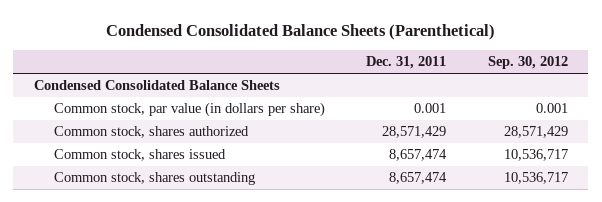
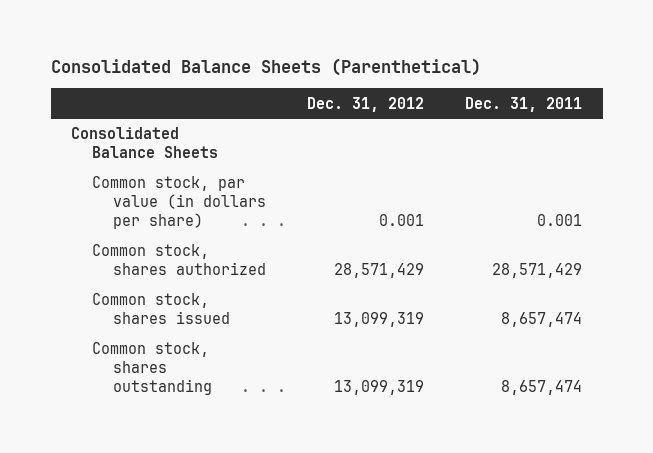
- Condensed Consolidated Balance Sheets (Parenthetical)
+ Consolidated Balance Sheets (Parenthetical)
- | Dec. 31, 2011 | Sep. 30, 2012
+ | Dec. 31, 2012 | Dec. 31, 2011
- Condensed Consolidated Balance Sheets
+ Consolidated Balance Sheets

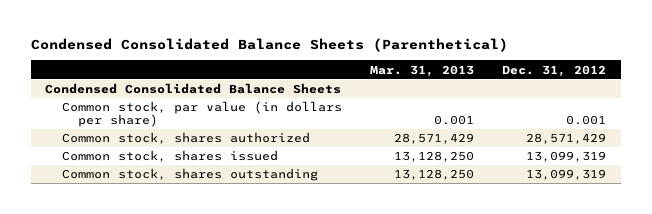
- Consolidated Balance Sheets (Parenthetical)
+ Condensed Consolidated Balance Sheets (Parenthetical)
- | Dec. 31, 2012 | Dec. 31, 2011
+ | Mar. 31, 2013 | Dec. 31, 2012
- Consolidated Balance Sheets
+ Condensed Consolidated Balance Sheets

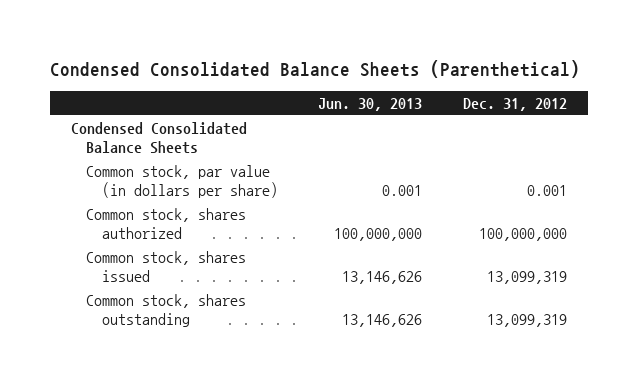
- | Mar. 31, 2013 | Dec. 31, 2012
+ | Jun. 30, 2013 | Dec. 31, 2012
- Common stock, shares authorized | 28,571,429 | 28,571,429
+ Common stock, shares authorized | 100,000,000 | 100,000,000

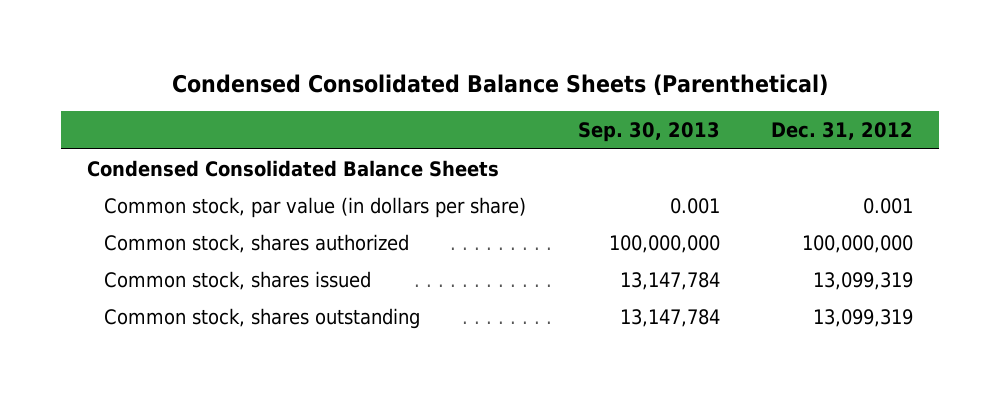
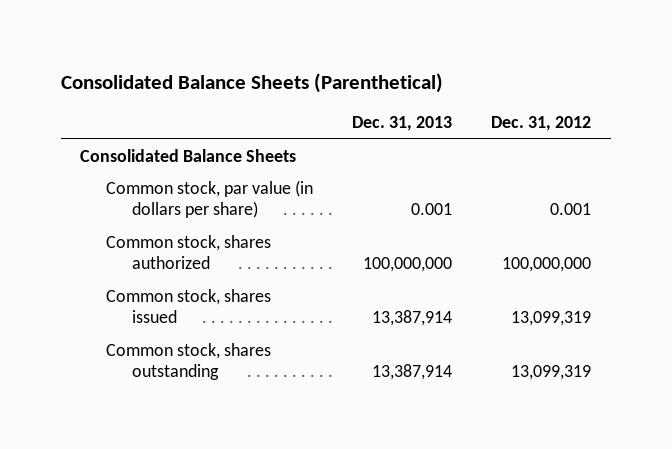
- Condensed Consolidated Balance Sheets (Parenthetical)
+ Consolidated Balance Sheets (Parenthetical)
- | Sep. 30, 2013 | Dec. 31, 2012
+ | Dec. 31, 2013 | Dec. 31, 2012
- Condensed Consolidated Balance Sheets
+ Consolidated Balance Sheets

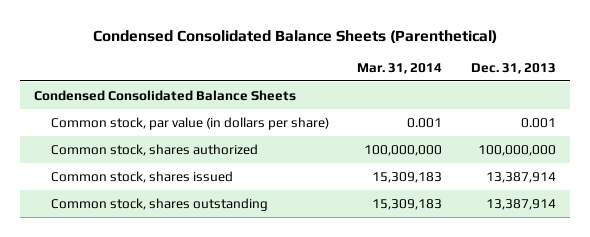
- Consolidated Balance Sheets (Parenthetical)
+ Condensed Consolidated Balance Sheets (Parenthetical)
- | Dec. 31, 2013 | Dec. 31, 2012
+ | Mar. 31, 2014 | Dec. 31, 2013
- Consolidated Balance Sheets
+ Condensed Consolidated Balance Sheets

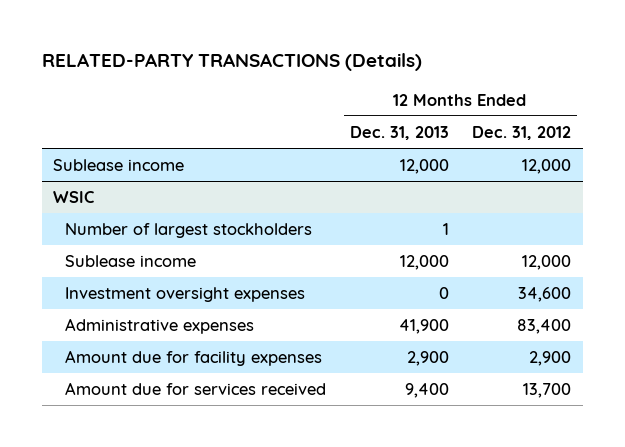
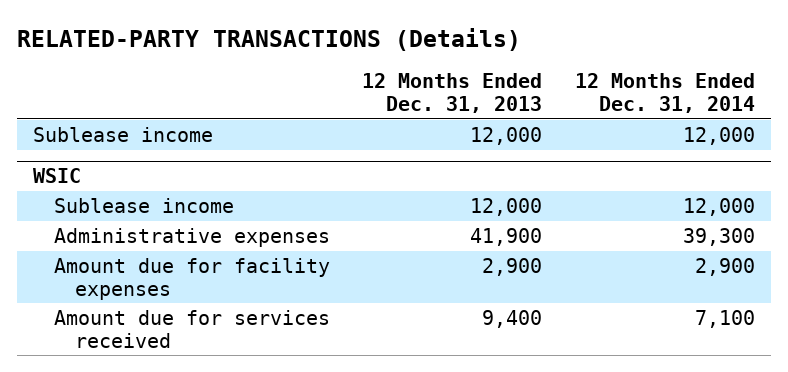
- | 12 Months Ended Dec. 31, 2013 | 12 Months Ended Dec. 31, 2012
+ | 12 Months Ended Dec. 31, 2013 | 12 Months Ended Dec. 31, 2014
@ WSIC
- Number of largest stockholders | 1 |
- Investment oversight expenses | 0 | 34,600

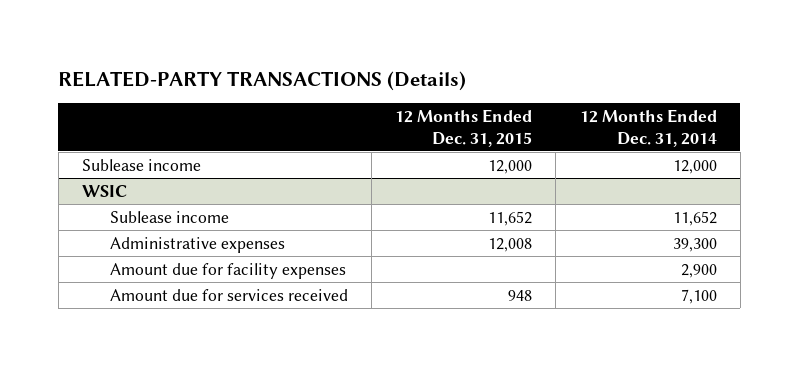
- | 12 Months Ended Dec. 31, 2013 | 12 Months Ended Dec. 31, 2014
+ | 12 Months Ended Dec. 31, 2015 | 12 Months Ended Dec. 31, 2014
@ WSIC
- Sublease income | 12,000 | 12,000
+ Sublease income | 11,652 | 11,652

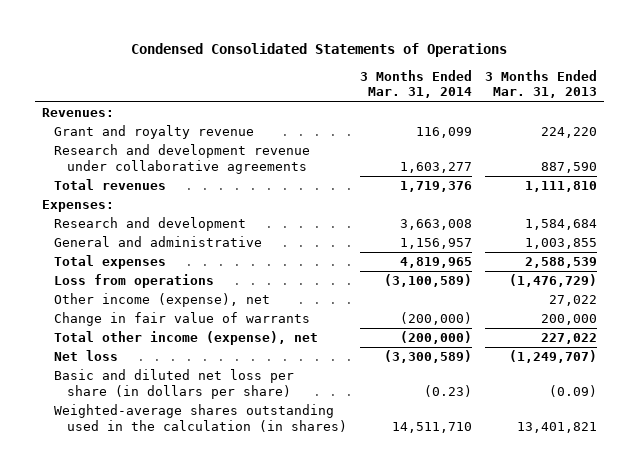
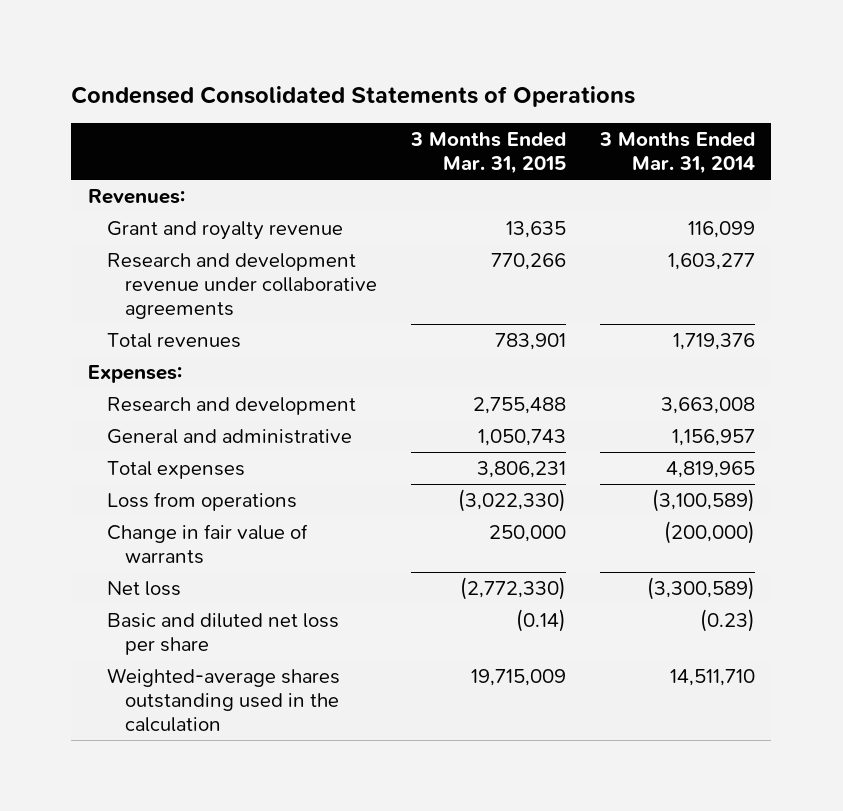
- | 3 Months Ended Mar. 31, 2014 | 3 Months Ended Mar. 31, 2013
+ | 3 Months Ended Mar. 31, 2015 | 3 Months Ended Mar. 31, 2014
- Other income (expense), net | | 27,022
- Total other income (expense), net | (200,000) | 227,022
- Basic and diluted net loss per share (in dollars per share) | (0.23) | (0.09)
- Weighted-average shares outstanding used in the calculation (in shares) | 14,511,710 | 13,401,821
+ Basic and diluted net loss per share | (0.14) | (0.23)
+ Weighted-average shares outstanding used in the calculation | 19,715,009 | 14,511,710

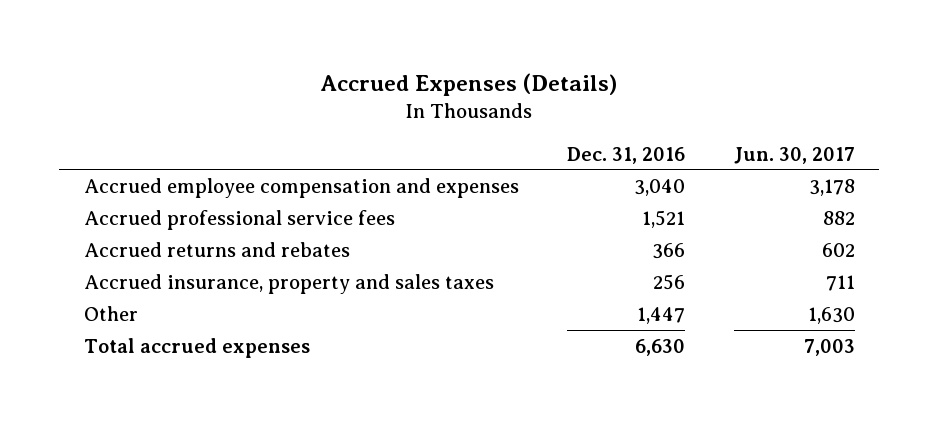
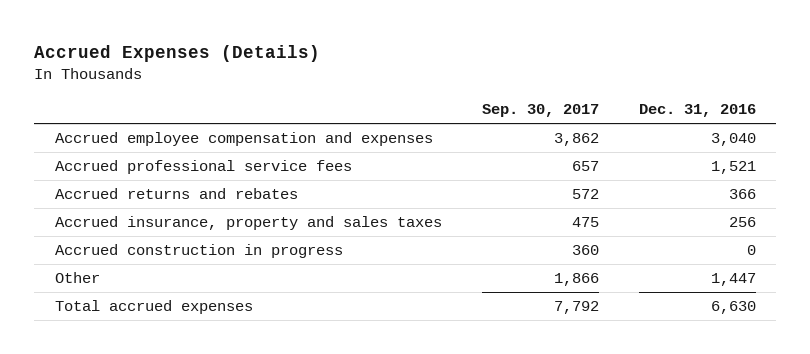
- | Dec. 31, 2016 | Jun. 30, 2017
+ | Sep. 30, 2017 | Dec. 31, 2016
+ Accrued construction in progress | 360 | 0

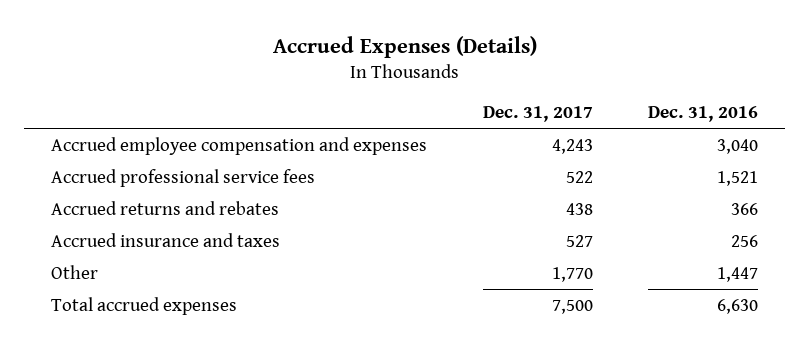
- | Sep. 30, 2017 | Dec. 31, 2016
+ | Dec. 31, 2017 | Dec. 31, 2016
- Accrued insurance, property and sales taxes | 475 | 256
- Accrued construction in progress | 360 | 0
+ Accrued insurance and taxes | 527 | 256

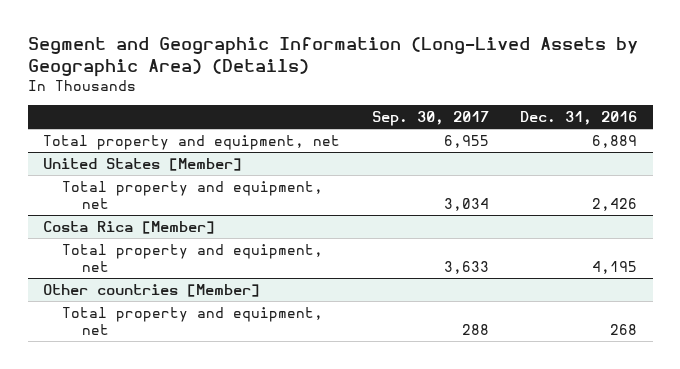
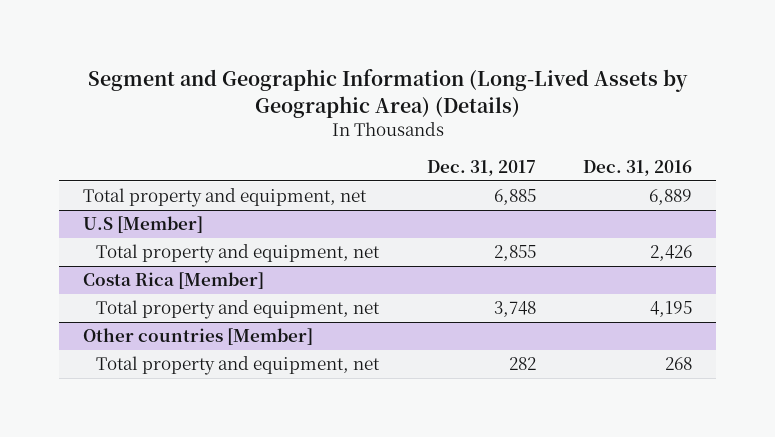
- | Sep. 30, 2017 | Dec. 31, 2016
+ | Dec. 31, 2017 | Dec. 31, 2016
- United States [Member]
+ U.S [Member]

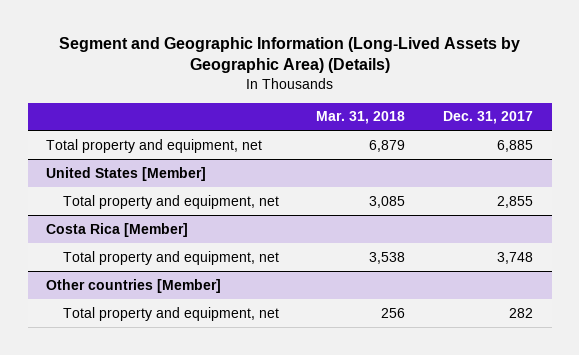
- | Dec. 31, 2017 | Dec. 31, 2016
+ | Mar. 31, 2018 | Dec. 31, 2017
- U.S [Member]
+ United States [Member]

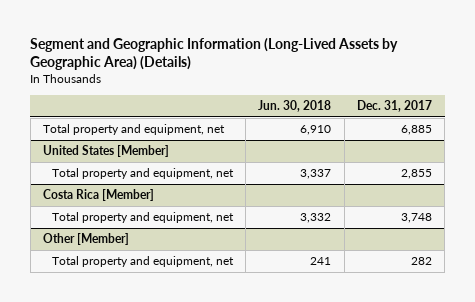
- | Mar. 31, 2018 | Dec. 31, 2017
+ | Jun. 30, 2018 | Dec. 31, 2017
- Other countries [Member]
+ Other [Member]

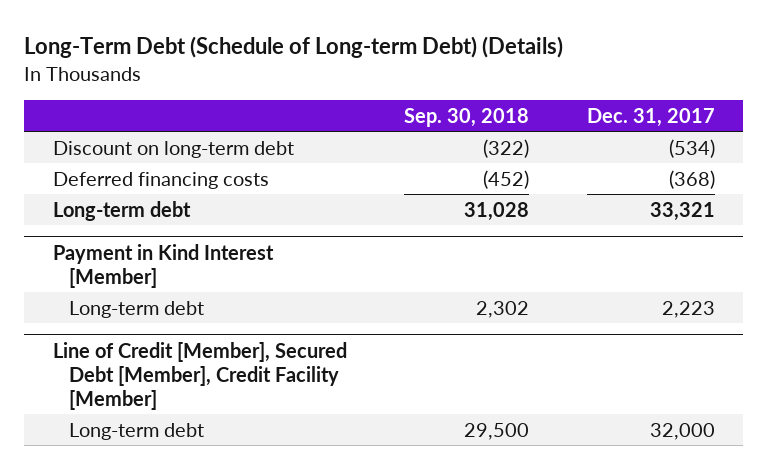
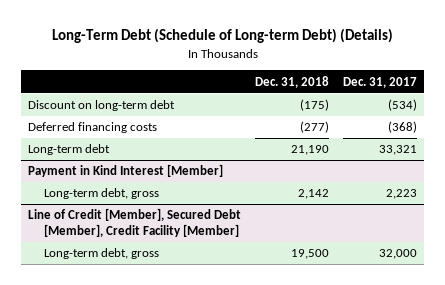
- | Sep. 30, 2018 | Dec. 31, 2017
+ | Dec. 31, 2018 | Dec. 31, 2017
@ Payment in Kind Interest [Member]
- Long-term debt | 2,302 | 2,223
+ Long-term debt, gross | 2,142 | 2,223
@ Line of Credit [Member], Secured Debt [Member], Credit Facility [Member]
- Long-term debt | 29,500 | 32,000
+ Long-term debt, gross | 19,500 | 32,000

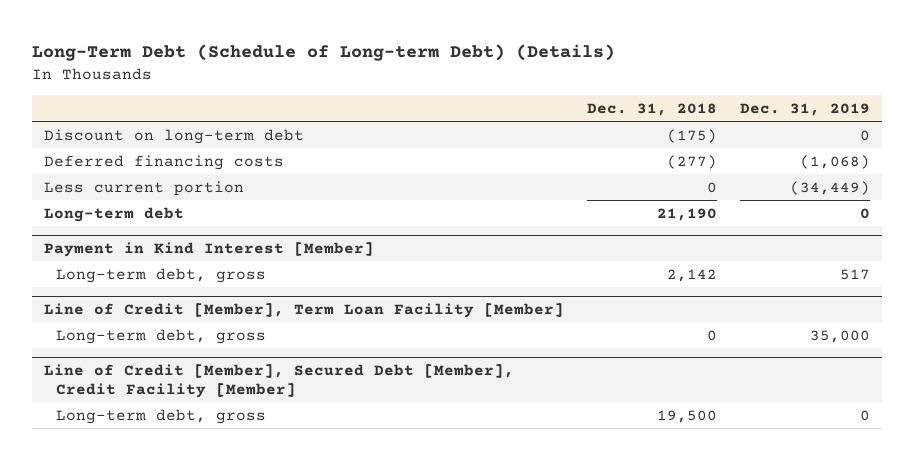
- | Dec. 31, 2018 | Dec. 31, 2017
+ | Dec. 31, 2018 | Dec. 31, 2019
+ Less current portion | 0 | (34,449)
+ Line of Credit [Member], Term Loan Facility [Member]
+ Long-term debt, gross | 0 | 35,000

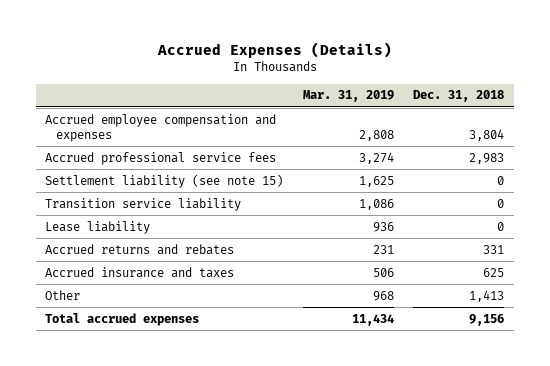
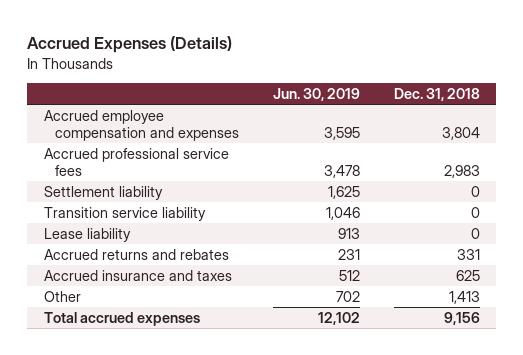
- | Mar. 31, 2019 | Dec. 31, 2018
+ | Jun. 30, 2019 | Dec. 31, 2018
- Settlement liability (see note 15) | 1,625 | 0
+ Settlement liability | 1,625 | 0

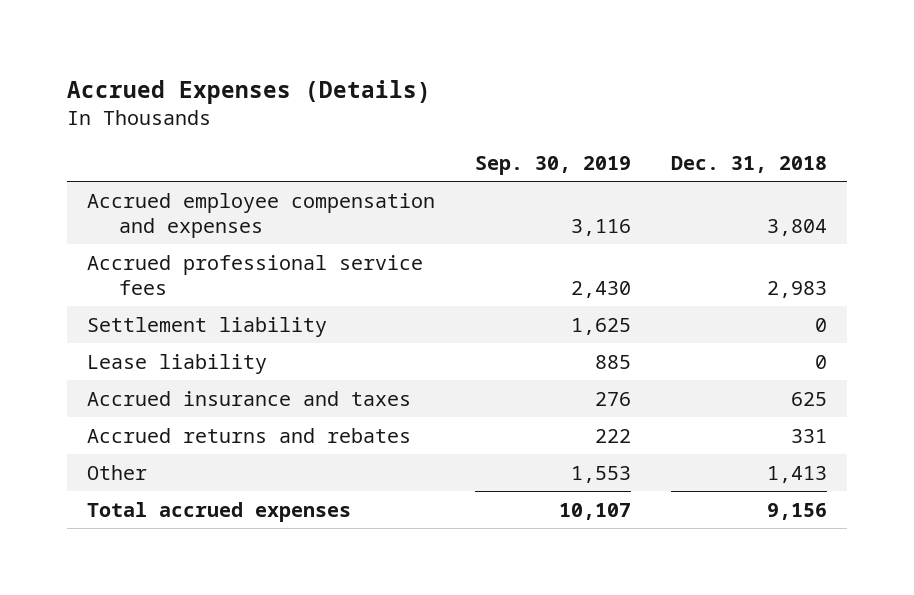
- | Jun. 30, 2019 | Dec. 31, 2018
+ | Sep. 30, 2019 | Dec. 31, 2018
- Transition service liability | 1,046 | 0
moved down: Accrued returns and rebates | 222 | 331

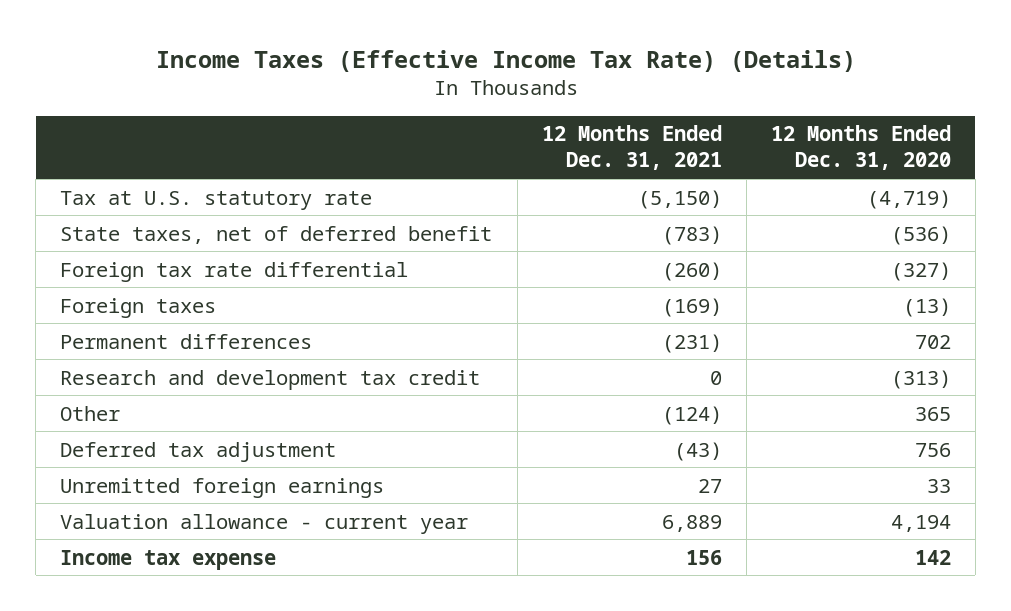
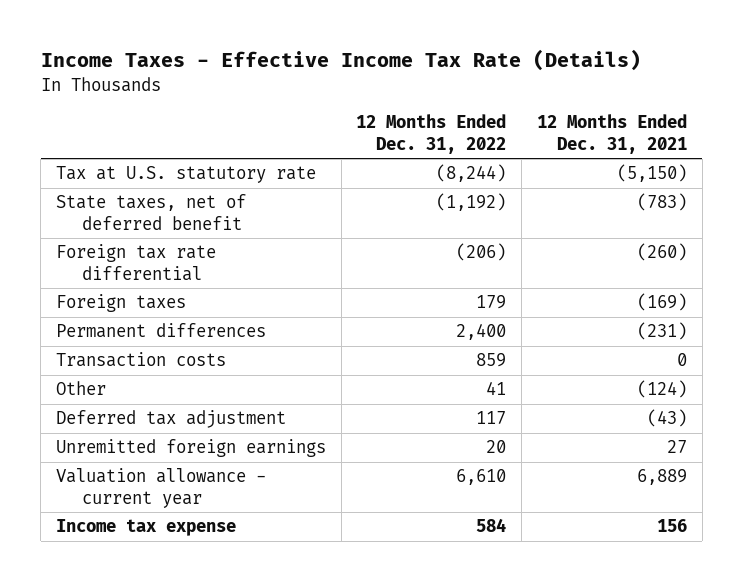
- Income Taxes (Effective Income Tax Rate) (Details)
+ Income Taxes - Effective Income Tax Rate (Details)
- | 12 Months Ended Dec. 31, 2021 | 12 Months Ended Dec. 31, 2020
+ | 12 Months Ended Dec. 31, 2022 | 12 Months Ended Dec. 31, 2021
- Research and development tax credit | 0 | (313)
+ Transaction costs | 859 | 0

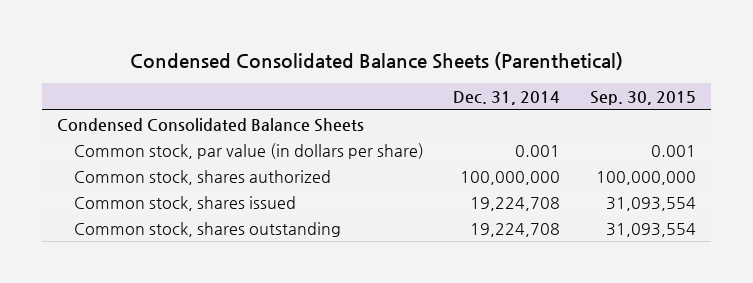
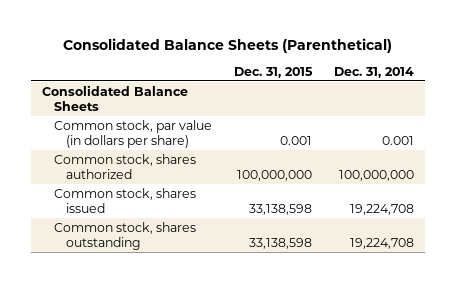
- Condensed Consolidated Balance Sheets (Parenthetical)
+ Consolidated Balance Sheets (Parenthetical)
- | Dec. 31, 2014 | Sep. 30, 2015
+ | Dec. 31, 2015 | Dec. 31, 2014
- Condensed Consolidated Balance Sheets
+ Consolidated Balance Sheets

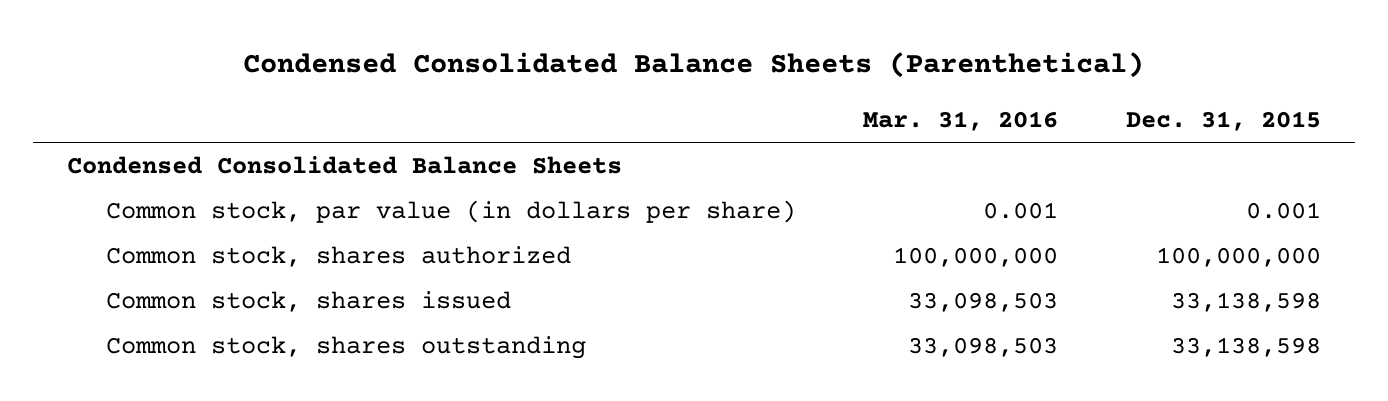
- Consolidated Balance Sheets (Parenthetical)
+ Condensed Consolidated Balance Sheets (Parenthetical)
- | Dec. 31, 2015 | Dec. 31, 2014
+ | Mar. 31, 2016 | Dec. 31, 2015
- Consolidated Balance Sheets
+ Condensed Consolidated Balance Sheets

